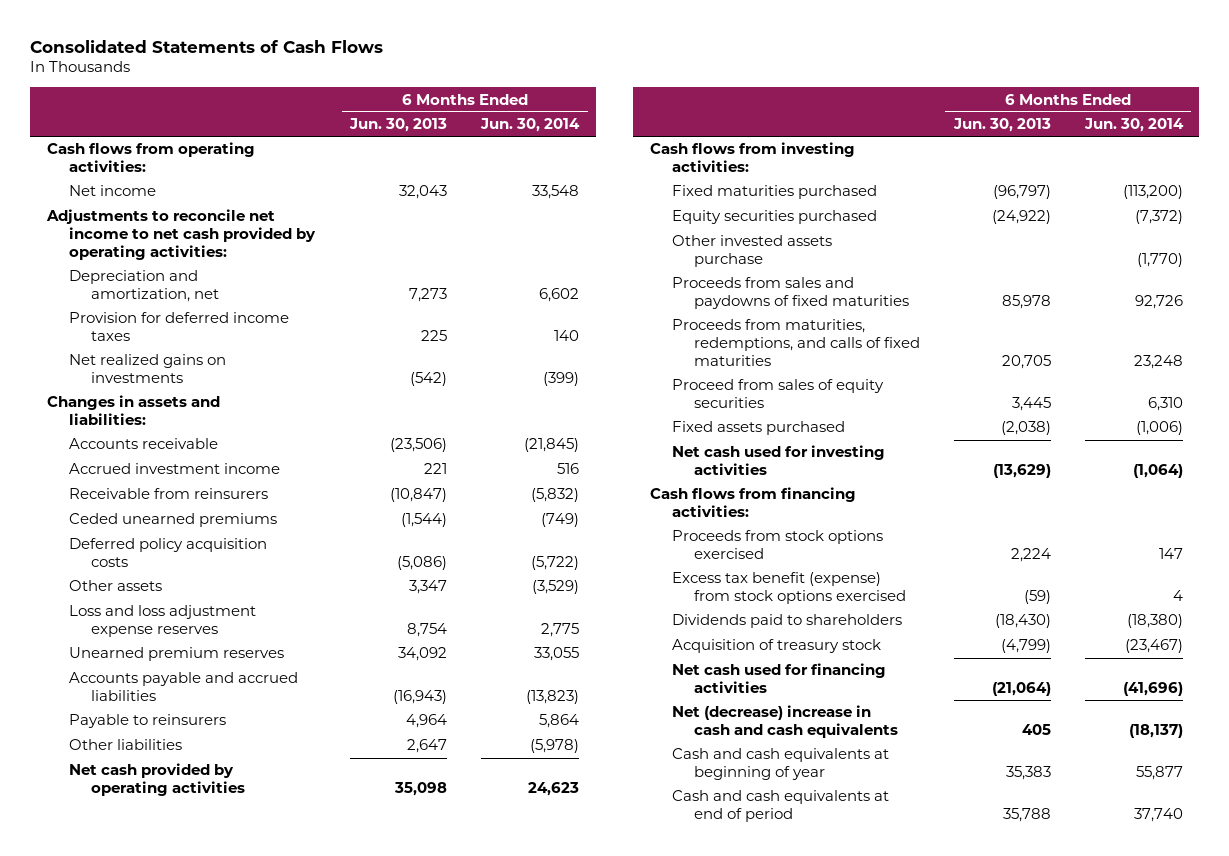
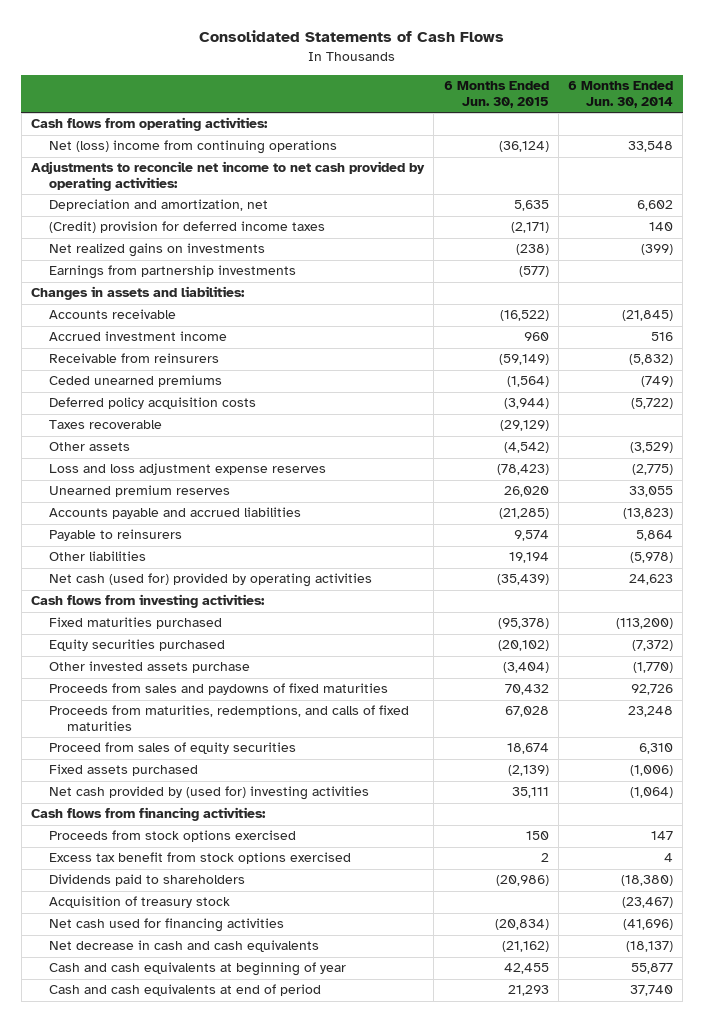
- | 6 Months Ended Jun. 30, 2013 | 6 Months Ended Jun. 30, 2014
+ | 6 Months Ended Jun. 30, 2015 | 6 Months Ended Jun. 30, 2014
- Net income | 32,043 | 33,548
+ Net (loss) income from continuing operations | (36,124) | 33,548
- Provision for deferred income taxes | 225 | 140
+ (Credit) provision for deferred income taxes | (2,171) | 140
+ Earnings from partnership investments | (577) |
+ Taxes recoverable | (29,129) |
- Loss and loss adjustment expense reserves | 8,754 | 2,775
+ Loss and loss adjustment expense reserves | (78,423) | (2,775)
- Net cash provided by operating activities | 35,098 | 24,623
+ Net cash (used for) provided by operating activities | (35,439) | 24,623
- Net cash used for investing activities | (13,629) | (1,064)
+ Net cash provided by (used for) investing activities | 35,111 | (1,064)
- Excess tax benefit (expense) from stock options exercised | (59) | 4
+ Excess tax benefit from stock options exercised | 2 | 4
- Net (decrease) increase in cash and cash equivalents | 405 | (18,137)
+ Net decrease in cash and cash equivalents | (21,162) | (18,137)

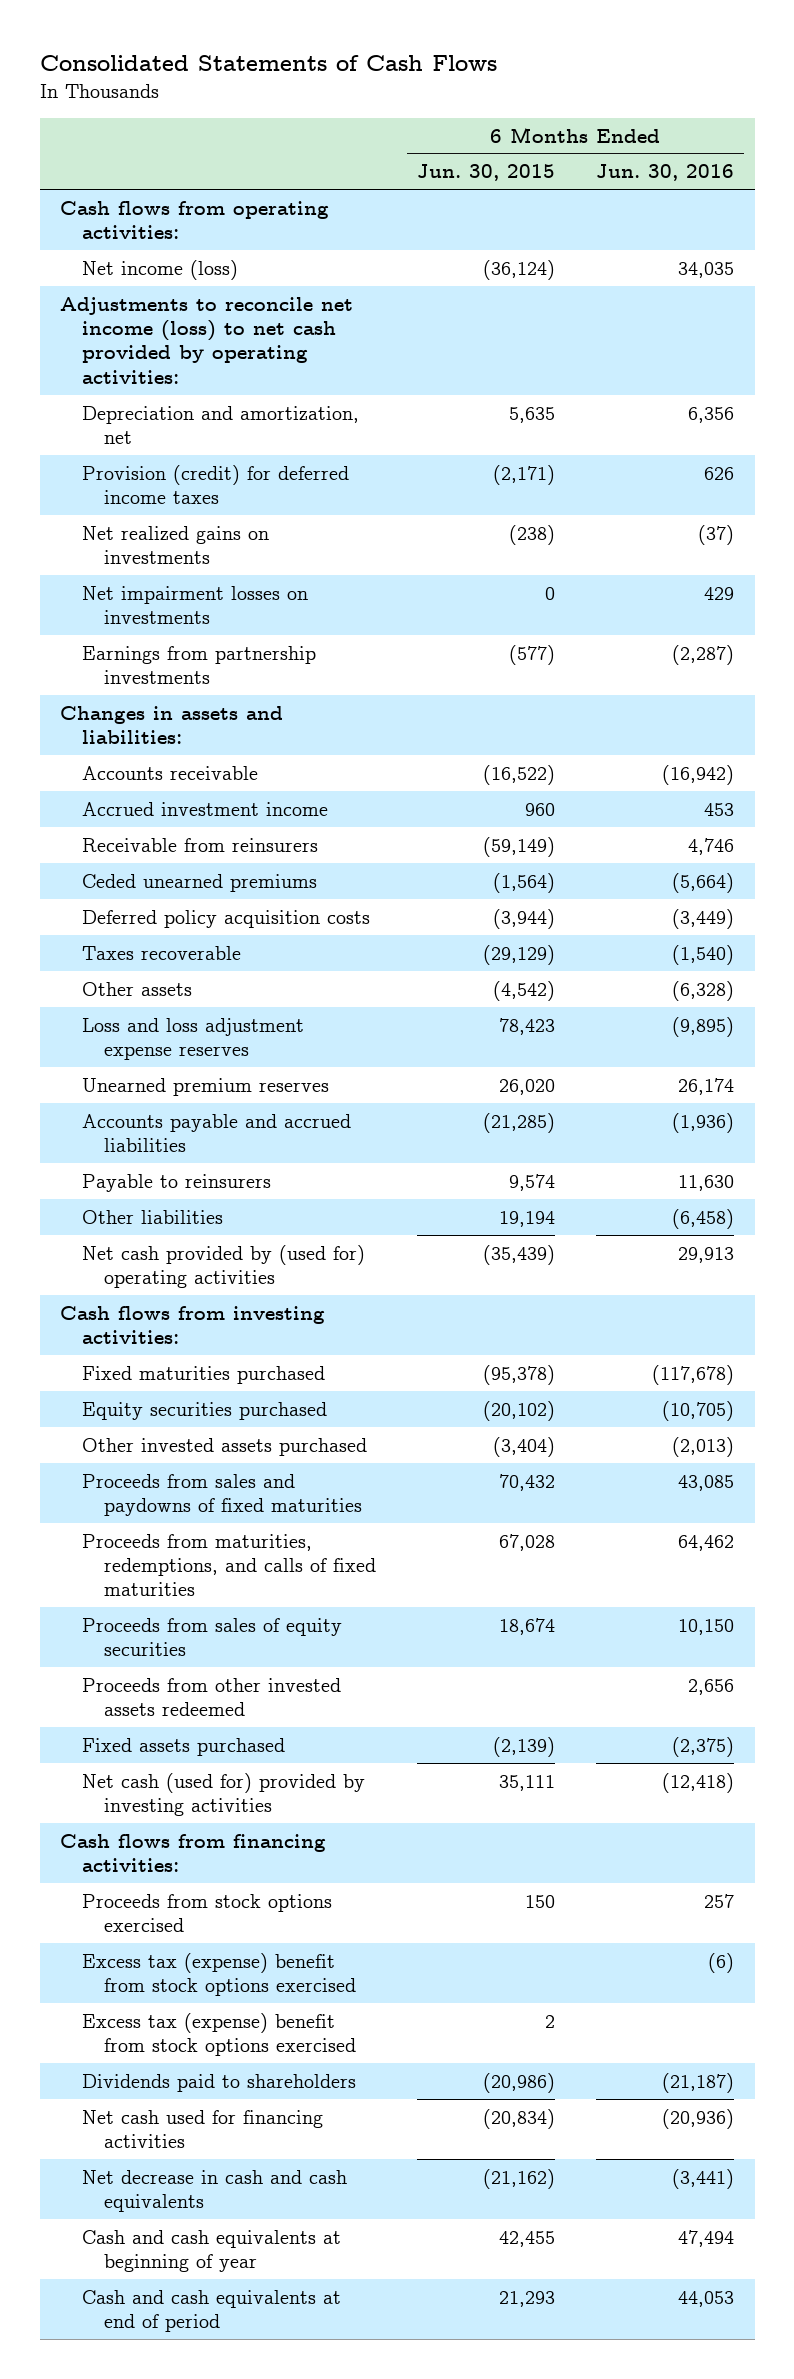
- | 6 Months Ended Jun. 30, 2015 | 6 Months Ended Jun. 30, 2014
+ | 6 Months Ended Jun. 30, 2015 | 6 Months Ended Jun. 30, 2016
- Net (loss) income from continuing operations | (36,124) | 33,548
- Adjustments to reconcile net income to net cash provided by operating activities:
+ Net income (loss) | (36,124) | 34,035
+ Adjustments to reconcile net income (loss) to net cash provided by operating activities:
- (Credit) provision for deferred income taxes | (2,171) | 140
+ Provision (credit) for deferred income taxes | (2,171) | 626
+ Net impairment losses on investments | 0 | 429
- Loss and loss adjustment expense reserves | (78,423) | (2,775)
+ Loss and loss adjustment expense reserves | 78,423 | (9,895)
- Net cash (used for) provided by operating activities | (35,439) | 24,623
+ Net cash provided by (used for) operating activities | (35,439) | 29,913
- Other invested assets purchase | (3,404) | (1,770)
+ Other invested assets purchased | (3,404) | (2,013)
- Proceed from sales of equity securities | 18,674 | 6,310
+ Proceeds from sales of equity securities | 18,674 | 10,150
+ Proceeds from other invested assets redeemed | | 2,656
- Net cash provided by (used for) investing activities | 35,111 | (1,064)
+ Net cash (used for) provided by investing activities | 35,111 | (12,418)
- Excess tax benefit from stock options exercised | 2 | 4
+ Excess tax (expense) benefit from stock options exercised | | (6)
+ Excess tax (expense) benefit from stock options exercised | 2 |
- Acquisition of treasury stock | | (23,467)

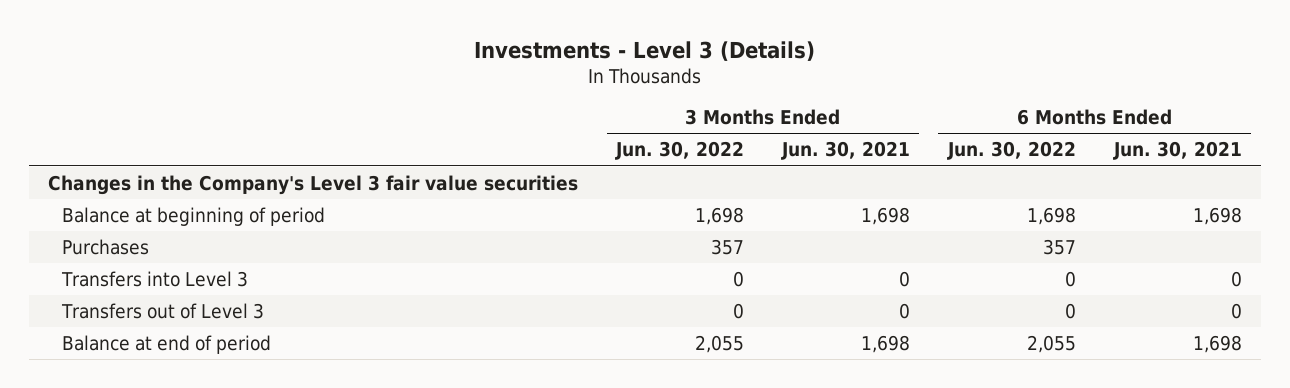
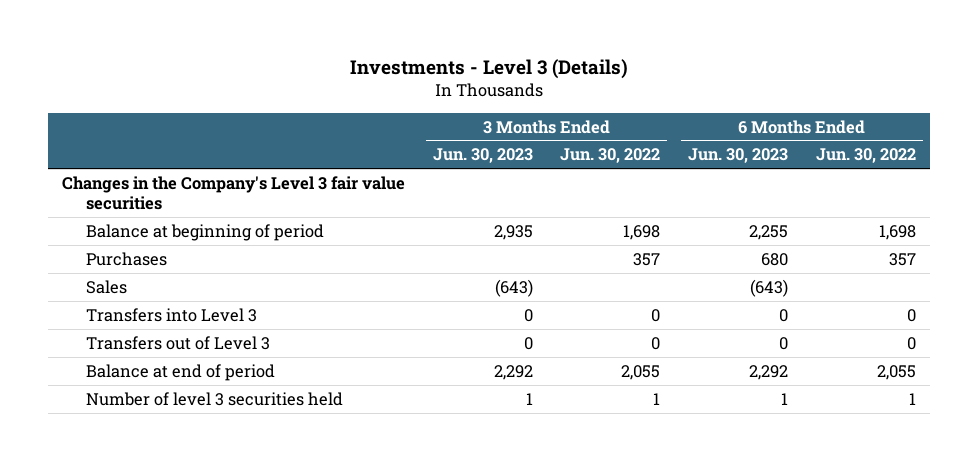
- | 3 Months Ended Jun. 30, 2022 | 3 Months Ended Jun. 30, 2021 | 6 Months Ended Jun. 30, 2022 | 6 Months Ended Jun. 30, 2021
+ | 3 Months Ended Jun. 30, 2023 | 3 Months Ended Jun. 30, 2022 | 6 Months Ended Jun. 30, 2023 | 6 Months Ended Jun. 30, 2022
+ Sales | (643) | | (643) |
+ Number of level 3 securities held | 1 | 1 | 1 | 1

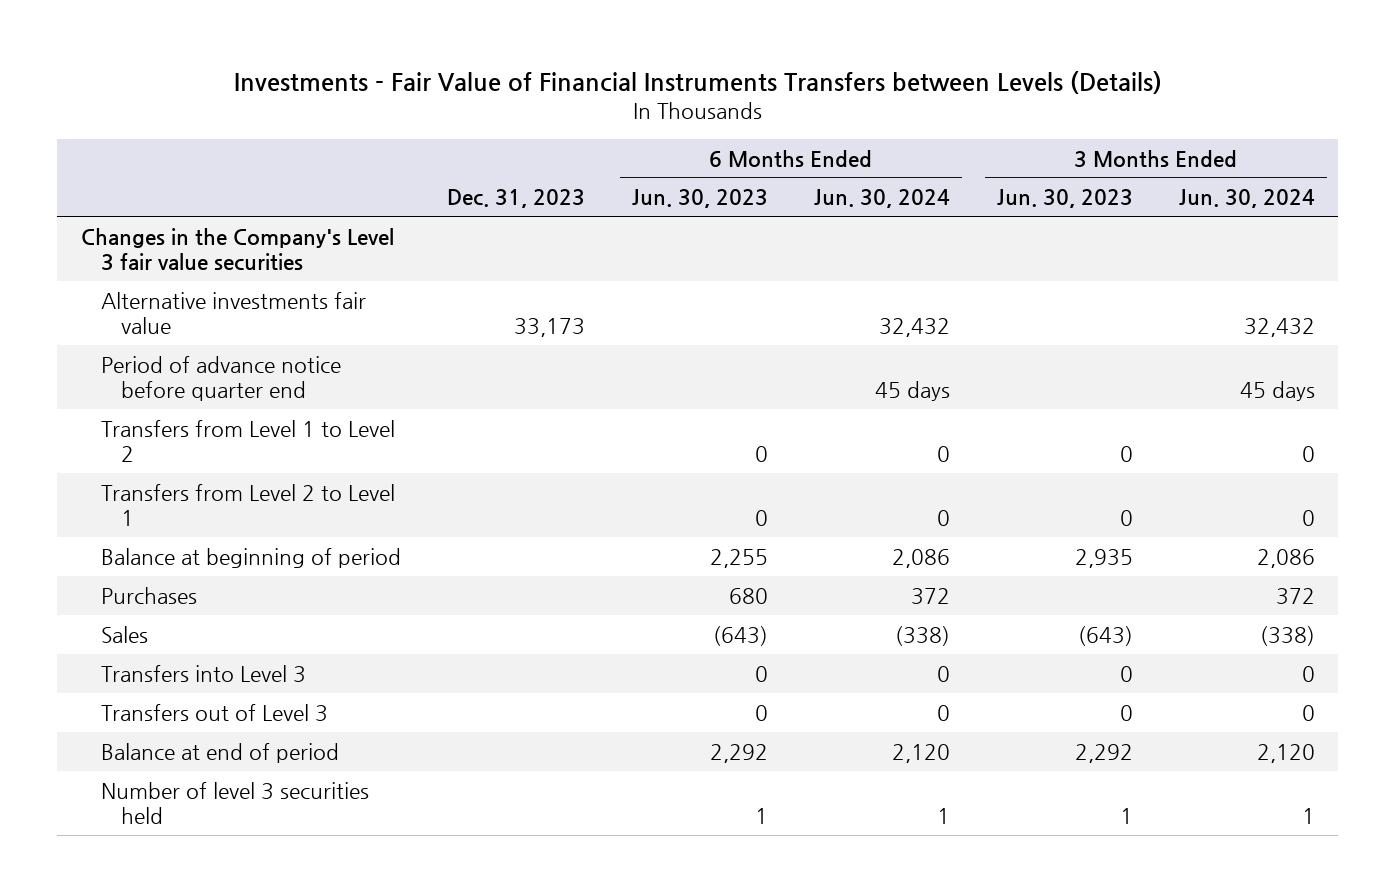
- Investments - Level 3 (Details)
+ Investments - Fair Value of Financial Instruments Transfers between Levels (Details)
- | 3 Months Ended Jun. 30, 2023 | 3 Months Ended Jun. 30, 2022 | 6 Months Ended Jun. 30, 2023 | 6 Months Ended Jun. 30, 2022
+ | Dec. 31, 2023 | 6 Months Ended Jun. 30, 2023 | 6 Months Ended Jun. 30, 2024 | 3 Months Ended Jun. 30, 2023 | 3 Months Ended Jun. 30, 2024
+ Alternative investments fair value | 33,173 | | 32,432 | | 32,432
+ Period of advance notice before quarter end | | | 45 days | | 45 days
+ Transfers from Level 1 to Level 2 | | 0 | 0 | 0 | 0
+ Transfers from Level 2 to Level 1 | | 0 | 0 | 0 | 0

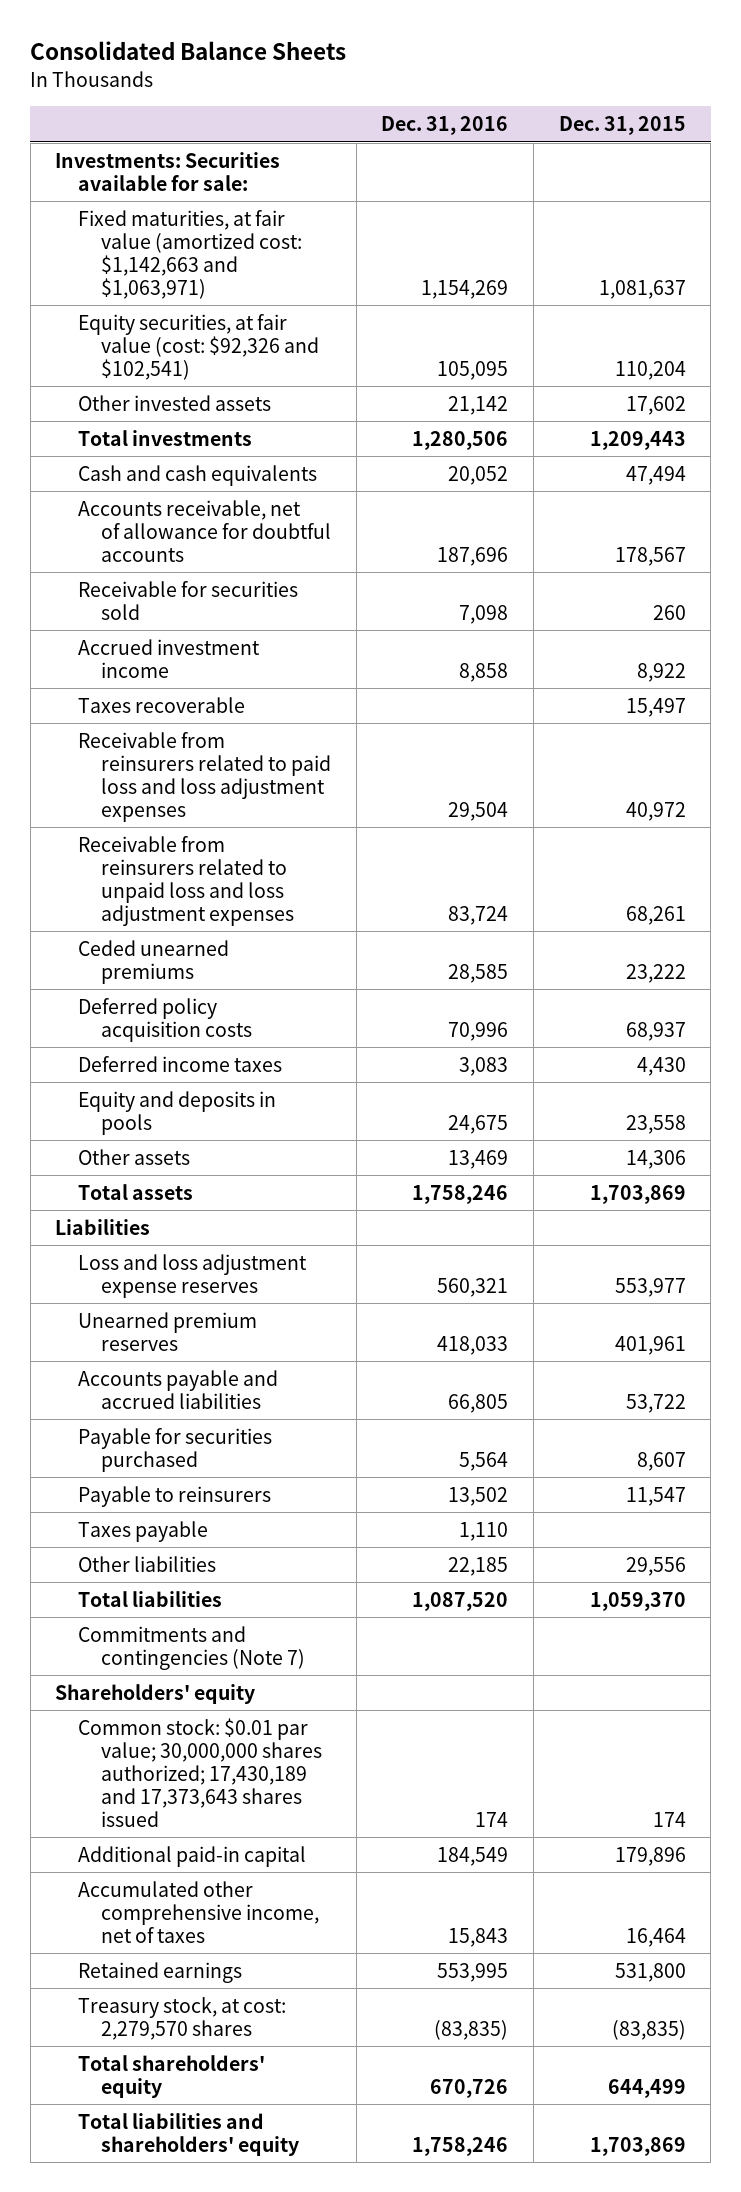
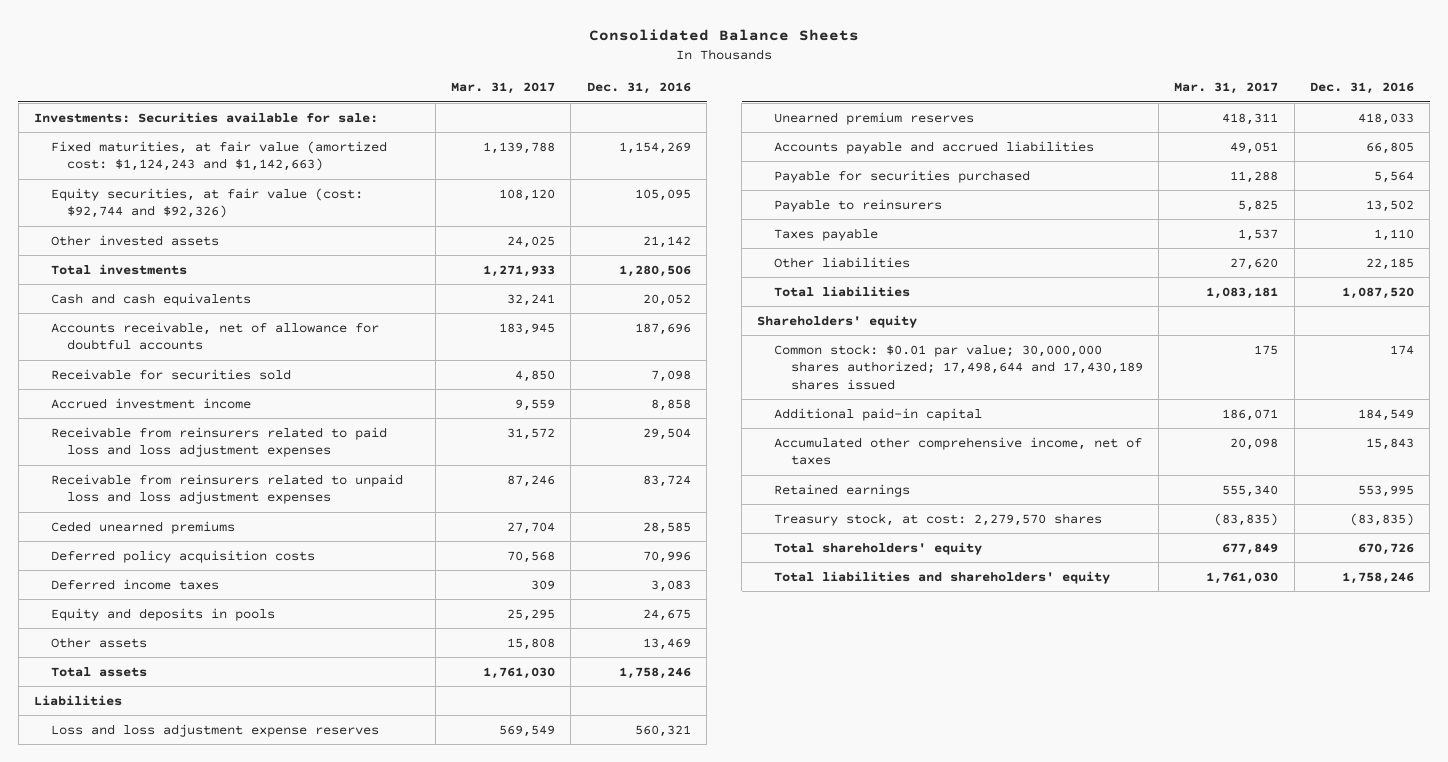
- | Dec. 31, 2016 | Dec. 31, 2015
+ | Mar. 31, 2017 | Dec. 31, 2016
- Fixed maturities, at fair value (amortized cost: $1,142,663 and $1,063,971) | 1,154,269 | 1,081,637
- Equity securities, at fair value (cost: $92,326 and $102,541) | 105,095 | 110,204
+ Fixed maturities, at fair value (amortized cost: $1,124,243 and $1,142,663) | 1,139,788 | 1,154,269
+ Equity securities, at fair value (cost: $92,744 and $92,326) | 108,120 | 105,095
- Taxes recoverable | | 15,497
- Commitments and contingencies (Note 7)
- Common stock: $0.01 par value; 30,000,000 shares authorized; 17,430,189 and 17,373,643 shares issued | 174 | 174
+ Common stock: $0.01 par value; 30,000,000 shares authorized; 17,498,644 and 17,430,189 shares issued | 175 | 174

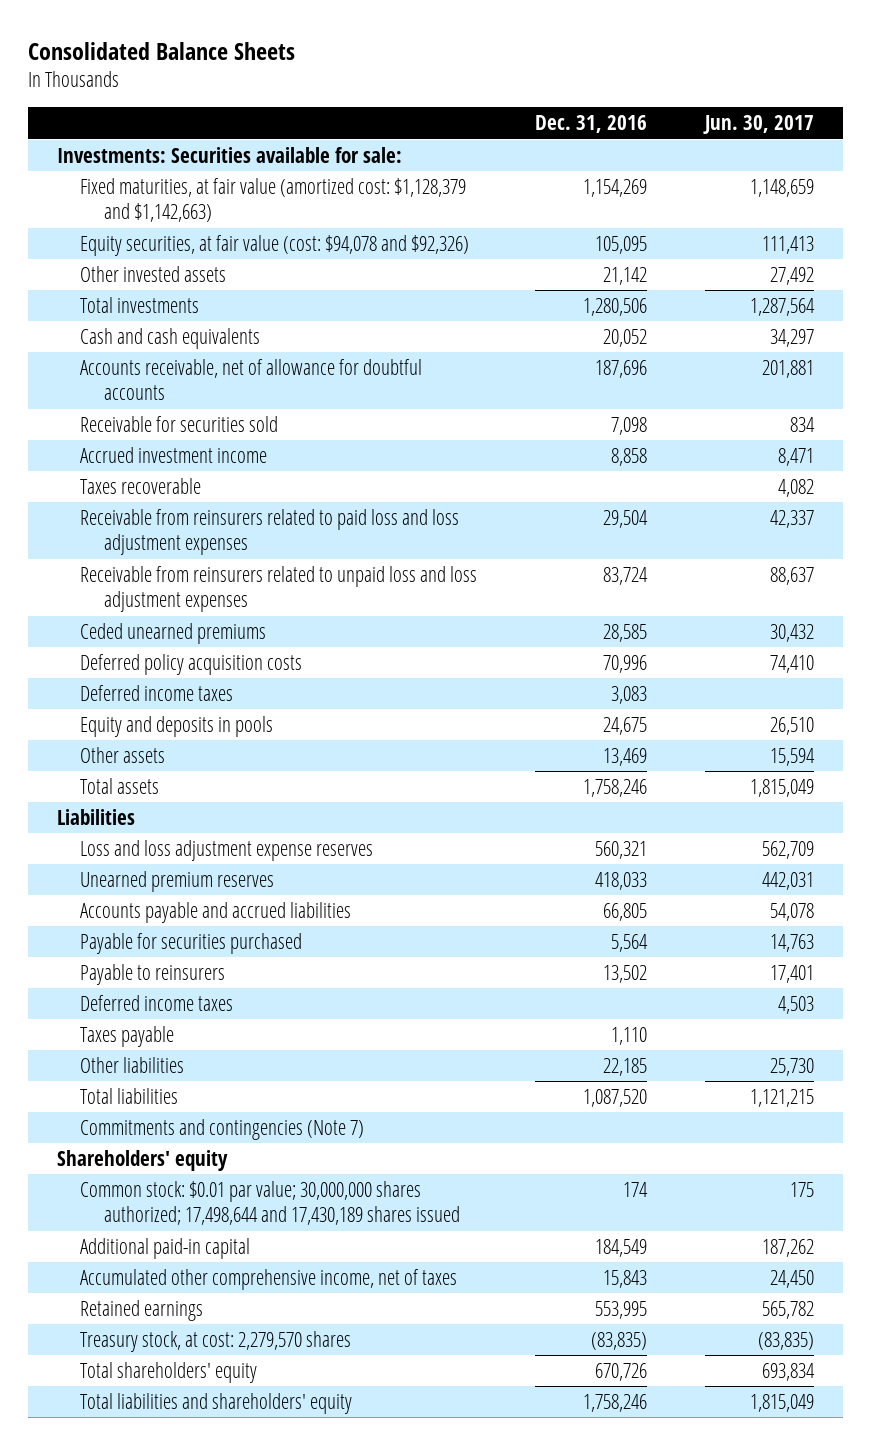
- | Mar. 31, 2017 | Dec. 31, 2016
+ | Dec. 31, 2016 | Jun. 30, 2017
- Fixed maturities, at fair value (amortized cost: $1,124,243 and $1,142,663) | 1,139,788 | 1,154,269
- Equity securities, at fair value (cost: $92,744 and $92,326) | 108,120 | 105,095
+ Fixed maturities, at fair value (amortized cost: $1,128,379 and $1,142,663) | 1,154,269 | 1,148,659
+ Equity securities, at fair value (cost: $94,078 and $92,326) | 105,095 | 111,413
+ Taxes recoverable | | 4,082
+ Deferred income taxes | | 4,503
+ Commitments and contingencies (Note 7)

